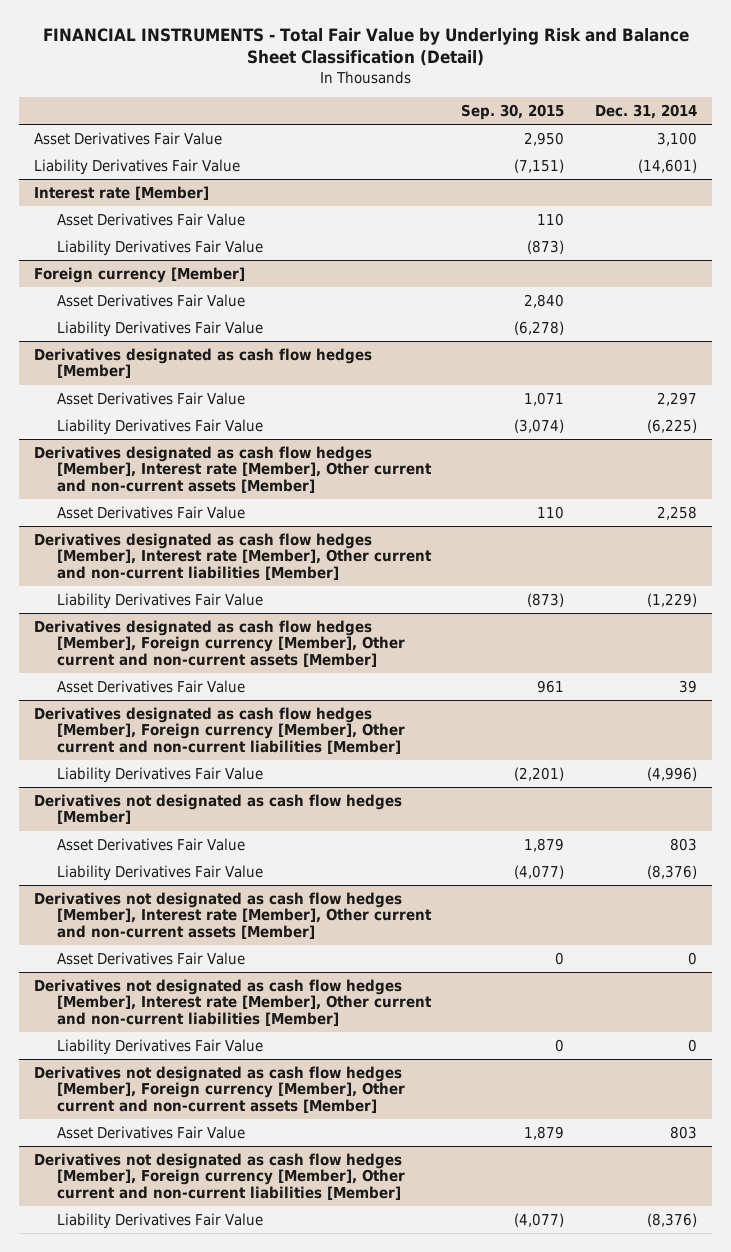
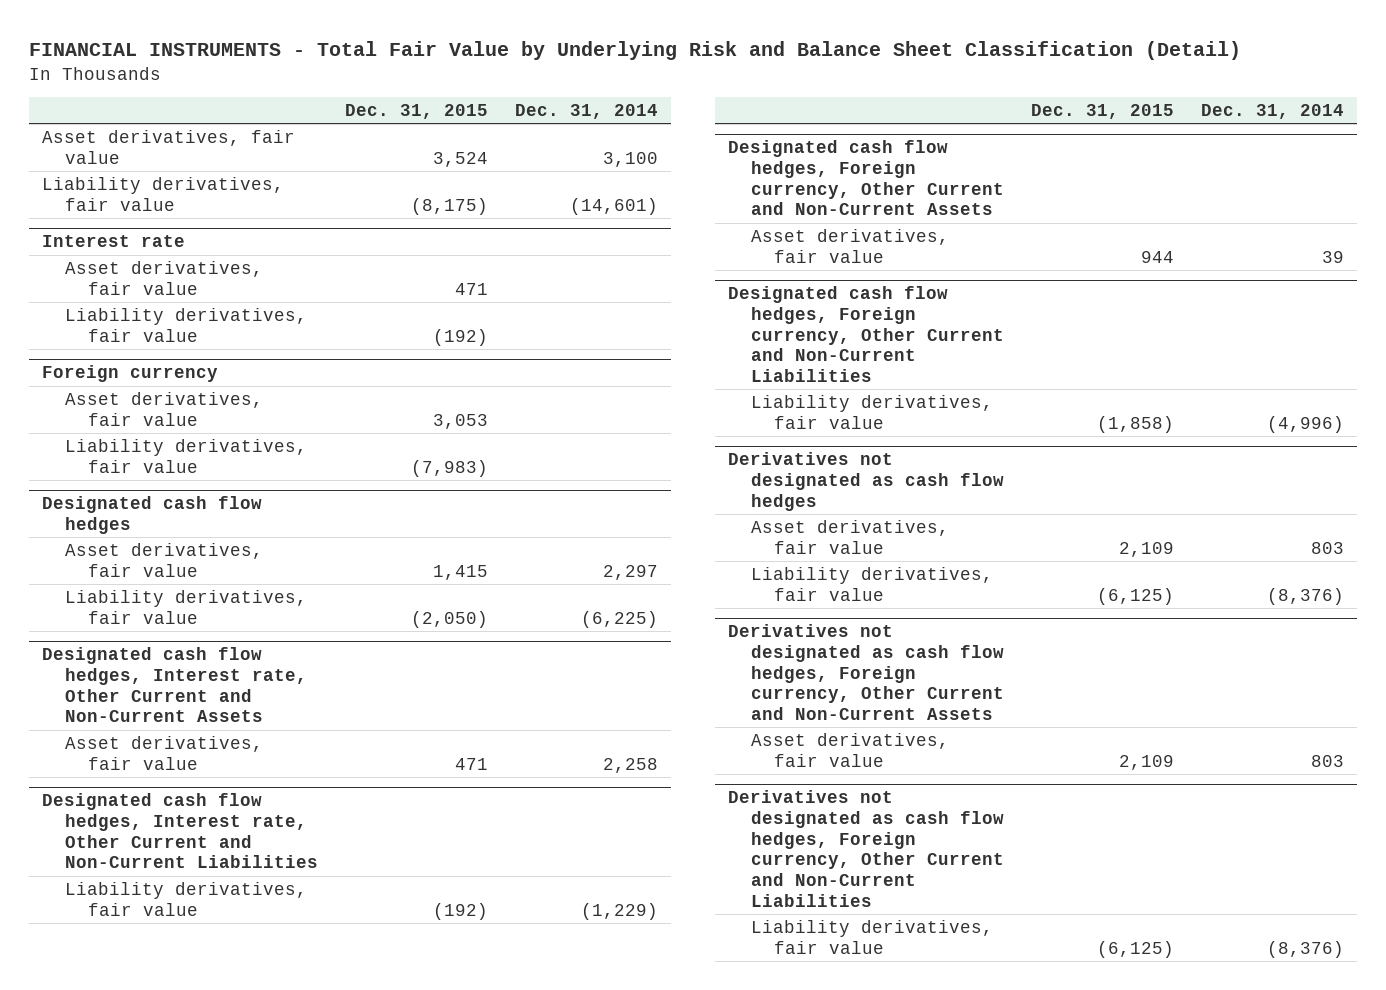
- | Sep. 30, 2015 | Dec. 31, 2014
+ | Dec. 31, 2015 | Dec. 31, 2014
- Asset Derivatives Fair Value | 2,950 | 3,100
- Liability Derivatives Fair Value | (7,151) | (14,601)
- Interest rate [Member]
- Asset Derivatives Fair Value | 110 |
- Liability Derivatives Fair Value | (873) |
- Foreign currency [Member]
- Asset Derivatives Fair Value | 2,840 |
- Liability Derivatives Fair Value | (6,278) |
- Derivatives designated as cash flow hedges [Member]
- Asset Derivatives Fair Value | 1,071 | 2,297
- Liability Derivatives Fair Value | (3,074) | (6,225)
- Derivatives designated as cash flow hedges [Member], Interest rate [Member], Other current and non-current assets [Member]
- Asset Derivatives Fair Value | 110 | 2,258
- Derivatives designated as cash flow hedges [Member], Interest rate [Member], Other current and non-current liabilities [Member]
- Liability Derivatives Fair Value | (873) | (1,229)
- Derivatives designated as cash flow hedges [Member], Foreign currency [Member], Other current and non-current assets [Member]
- Asset Derivatives Fair Value | 961 | 39
- Derivatives designated as cash flow hedges [Member], Foreign currency [Member], Other current and non-current liabilities [Member]
- Liability Derivatives Fair Value | (2,201) | (4,996)
- Derivatives not designated as cash flow hedges [Member]
- Asset Derivatives Fair Value | 1,879 | 803
- Liability Derivatives Fair Value | (4,077) | (8,376)
- Derivatives not designated as cash flow hedges [Member], Interest rate [Member], Other current and non-current assets [Member]
- Asset Derivatives Fair Value | 0 | 0
- Derivatives not designated as cash flow hedges [Member], Interest rate [Member], Other current and non-current liabilities [Member]
- Liability Derivatives Fair Value | 0 | 0
- Derivatives not designated as cash flow hedges [Member], Foreign currency [Member], Other current and non-current assets [Member]
- Asset Derivatives Fair Value | 1,879 | 803
- Derivatives not designated as cash flow hedges [Member], Foreign currency [Member], Other current and non-current liabilities [Member]
- Liability Derivatives Fair Value | (4,077) | (8,376)
+ Asset derivatives, fair value | 3,524 | 3,100
+ Liability derivatives, fair value | (8,175) | (14,601)
+ Interest rate
+ Asset derivatives, fair value | 471 |
+ Liability derivatives, fair value | (192) |
+ Foreign currency
+ Asset derivatives, fair value | 3,053 |
+ Liability derivatives, fair value | (7,983) |
+ Designated cash flow hedges
+ Asset derivatives, fair value | 1,415 | 2,297
+ Liability derivatives, fair value | (2,050) | (6,225)
+ Designated cash flow hedges, Interest rate, Other Current and Non-Current Assets
+ Asset derivatives, fair value | 471 | 2,258
+ Designated cash flow hedges, Interest rate, Other Current and Non-Current Liabilities
+ Liability derivatives, fair value | (192) | (1,229)
+ Designated cash flow hedges, Foreign currency, Other Current and Non-Current Assets
+ Asset derivatives, fair value | 944 | 39
+ Designated cash flow hedges, Foreign currency, Other Current and Non-Current Liabilities
+ Liability derivatives, fair value | (1,858) | (4,996)
+ Derivatives not designated as cash flow hedges
+ Asset derivatives, fair value | 2,109 | 803
+ Liability derivatives, fair value | (6,125) | (8,376)
+ Derivatives not designated as cash flow hedges, Foreign currency, Other Current and Non-Current Assets
+ Asset derivatives, fair value | 2,109 | 803
+ Derivatives not designated as cash flow hedges, Foreign currency, Other Current and Non-Current Liabilities
+ Liability derivatives, fair value | (6,125) | (8,376)

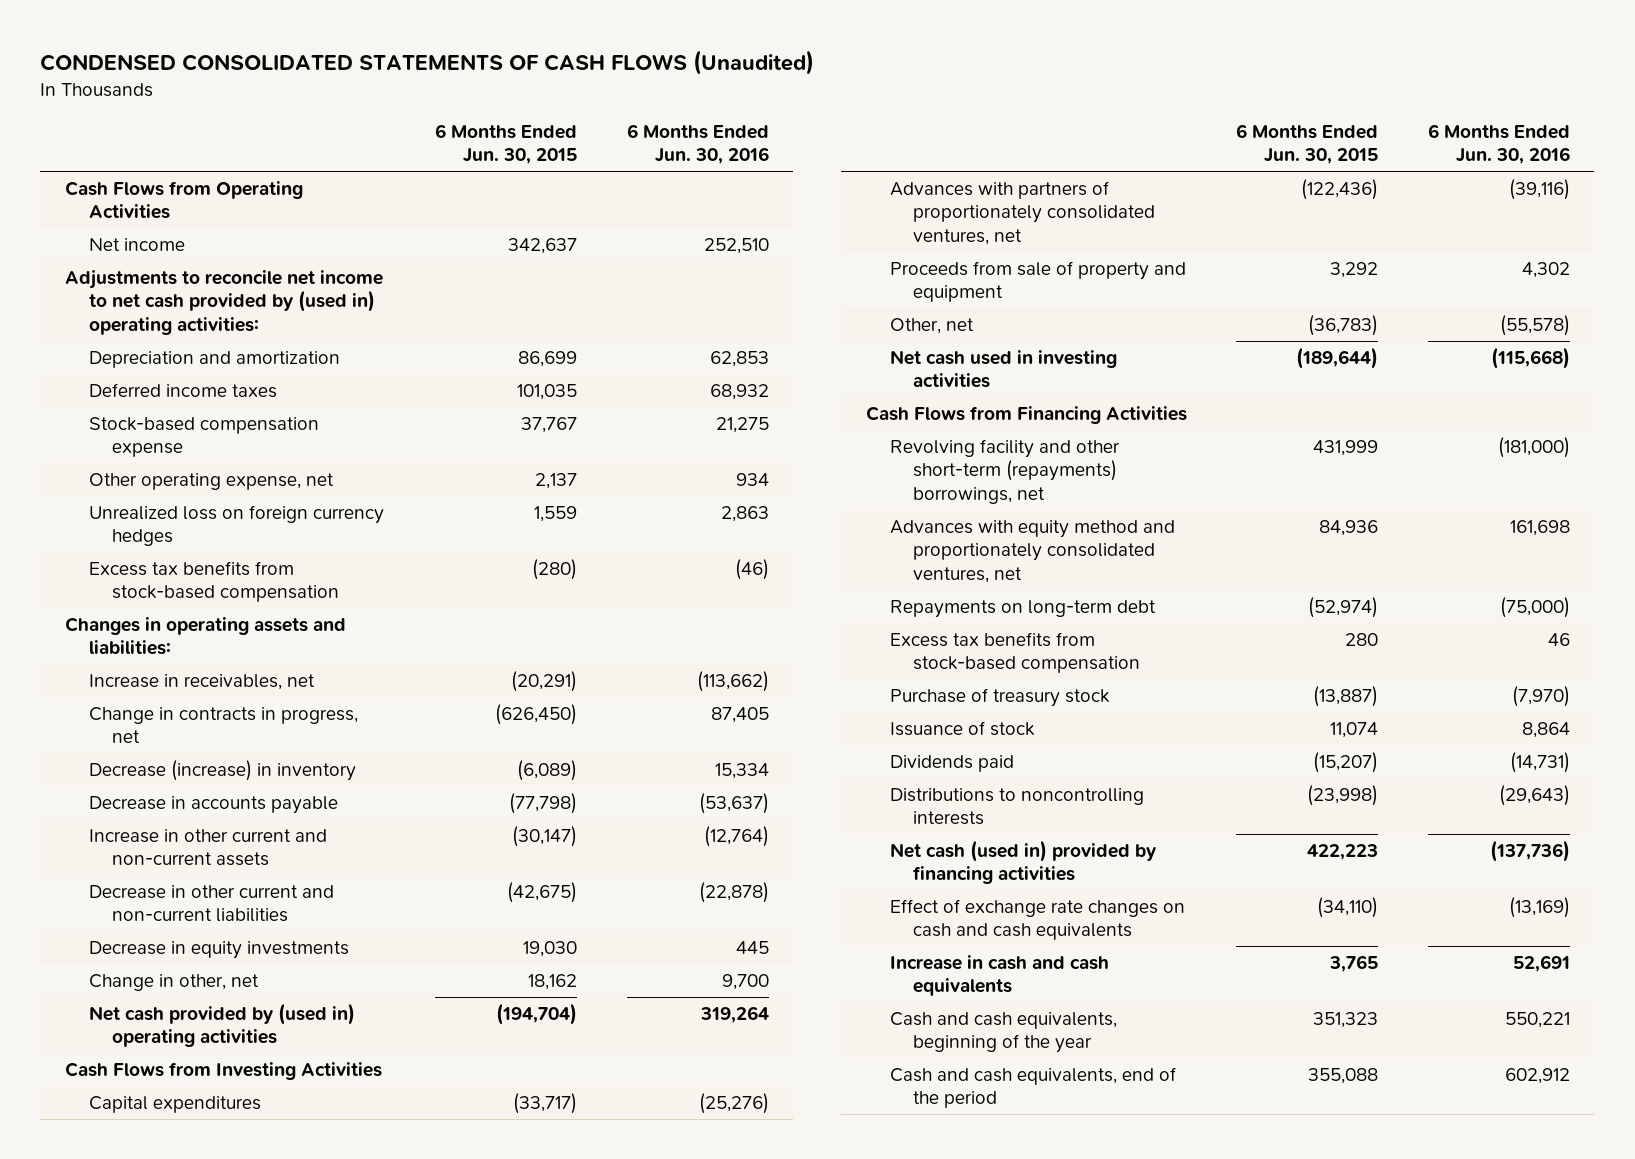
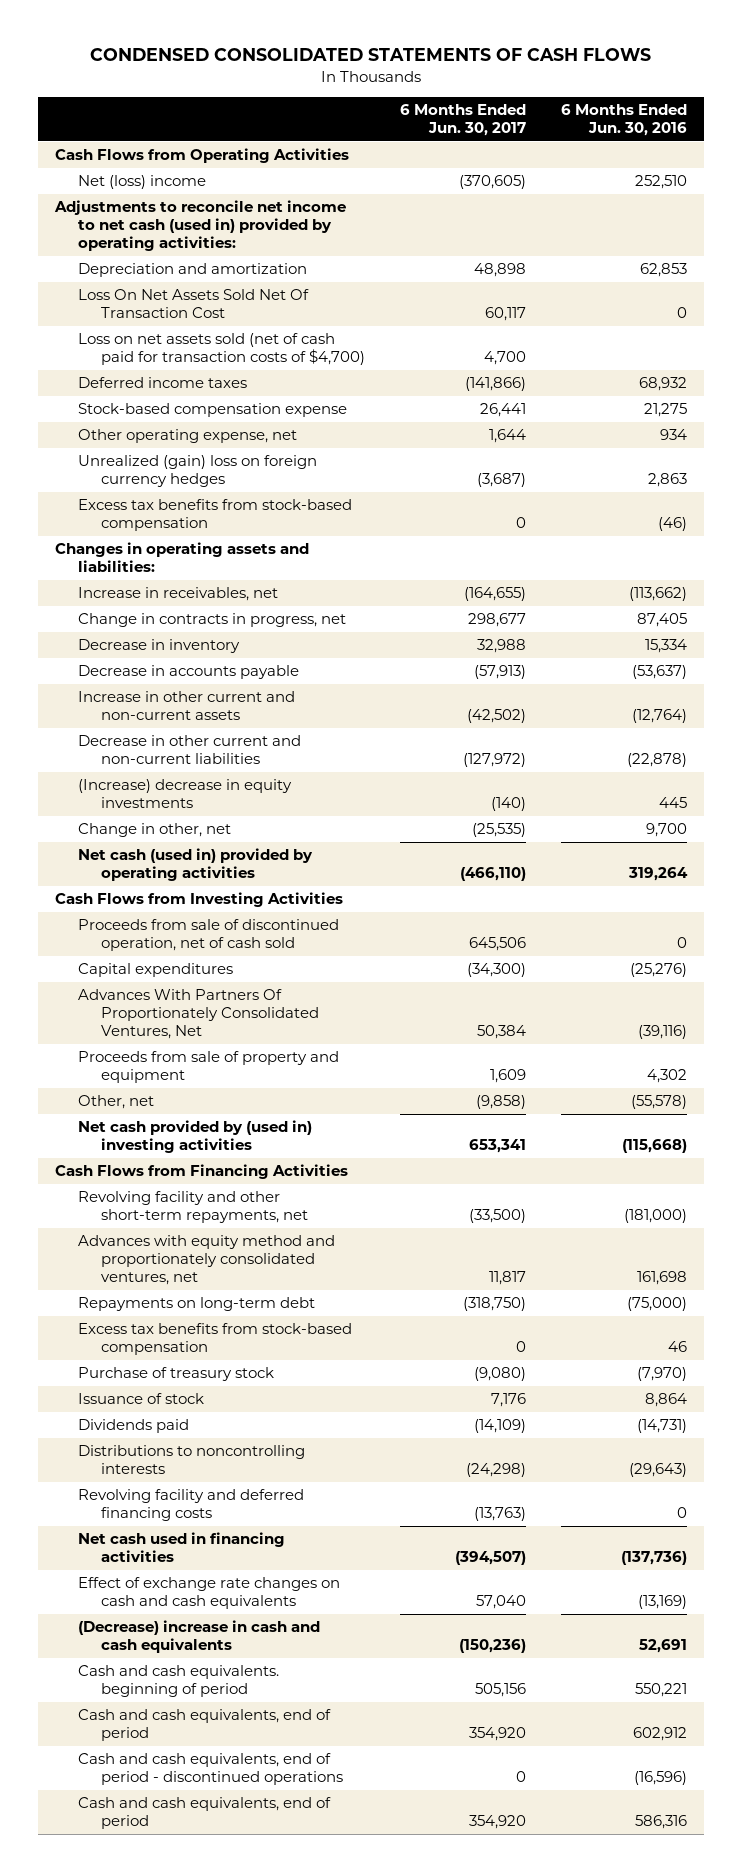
- CONDENSED CONSOLIDATED STATEMENTS OF CASH FLOWS (Unaudited)
+ CONDENSED CONSOLIDATED STATEMENTS OF CASH FLOWS
- | 6 Months Ended Jun. 30, 2015 | 6 Months Ended Jun. 30, 2016
+ | 6 Months Ended Jun. 30, 2017 | 6 Months Ended Jun. 30, 2016
- Net income | 342,637 | 252,510
- Adjustments to reconcile net income to net cash provided by (used in) operating activities:
+ Net (loss) income | (370,605) | 252,510
+ Adjustments to reconcile net income to net cash (used in) provided by operating activities:
+ Loss On Net Assets Sold Net Of Transaction Cost | 60,117 | 0
+ Loss on net assets sold (net of cash paid for transaction costs of $4,700) | 4,700 |
- Unrealized loss on foreign currency hedges | 1,559 | 2,863
+ Unrealized (gain) loss on foreign currency hedges | (3,687) | 2,863
- Decrease (increase) in inventory | (6,089) | 15,334
+ Decrease in inventory | 32,988 | 15,334
- Decrease in equity investments | 19,030 | 445
+ (Increase) decrease in equity investments | (140) | 445
- Net cash provided by (used in) operating activities | (194,704) | 319,264
+ Net cash (used in) provided by operating activities | (466,110) | 319,264
+ Proceeds from sale of discontinued operation, net of cash sold | 645,506 | 0
- Advances with partners of proportionately consolidated ventures, net | (122,436) | (39,116)
+ Advances With Partners Of Proportionately Consolidated Ventures, Net | 50,384 | (39,116)
- Net cash used in investing activities | (189,644) | (115,668)
+ Net cash provided by (used in) investing activities | 653,341 | (115,668)
- Revolving facility and other short-term (repayments) borrowings, net | 431,999 | (181,000)
+ Revolving facility and other short-term repayments, net | (33,500) | (181,000)
- Net cash (used in) provided by financing activities | 422,223 | (137,736)
+ Revolving facility and deferred financing costs | (13,763) | 0
+ Net cash used in financing activities | (394,507) | (137,736)
- Increase in cash and cash equivalents | 3,765 | 52,691
- Cash and cash equivalents, beginning of the year | 351,323 | 550,221
- Cash and cash equivalents, end of the period | 355,088 | 602,912
+ (Decrease) increase in cash and cash equivalents | (150,236) | 52,691
+ Cash and cash equivalents. beginning of period | 505,156 | 550,221
+ Cash and cash equivalents, end of period | 354,920 | 602,912
+ Cash and cash equivalents, end of period - discontinued operations | 0 | (16,596)
+ Cash and cash equivalents, end of period | 354,920 | 586,316

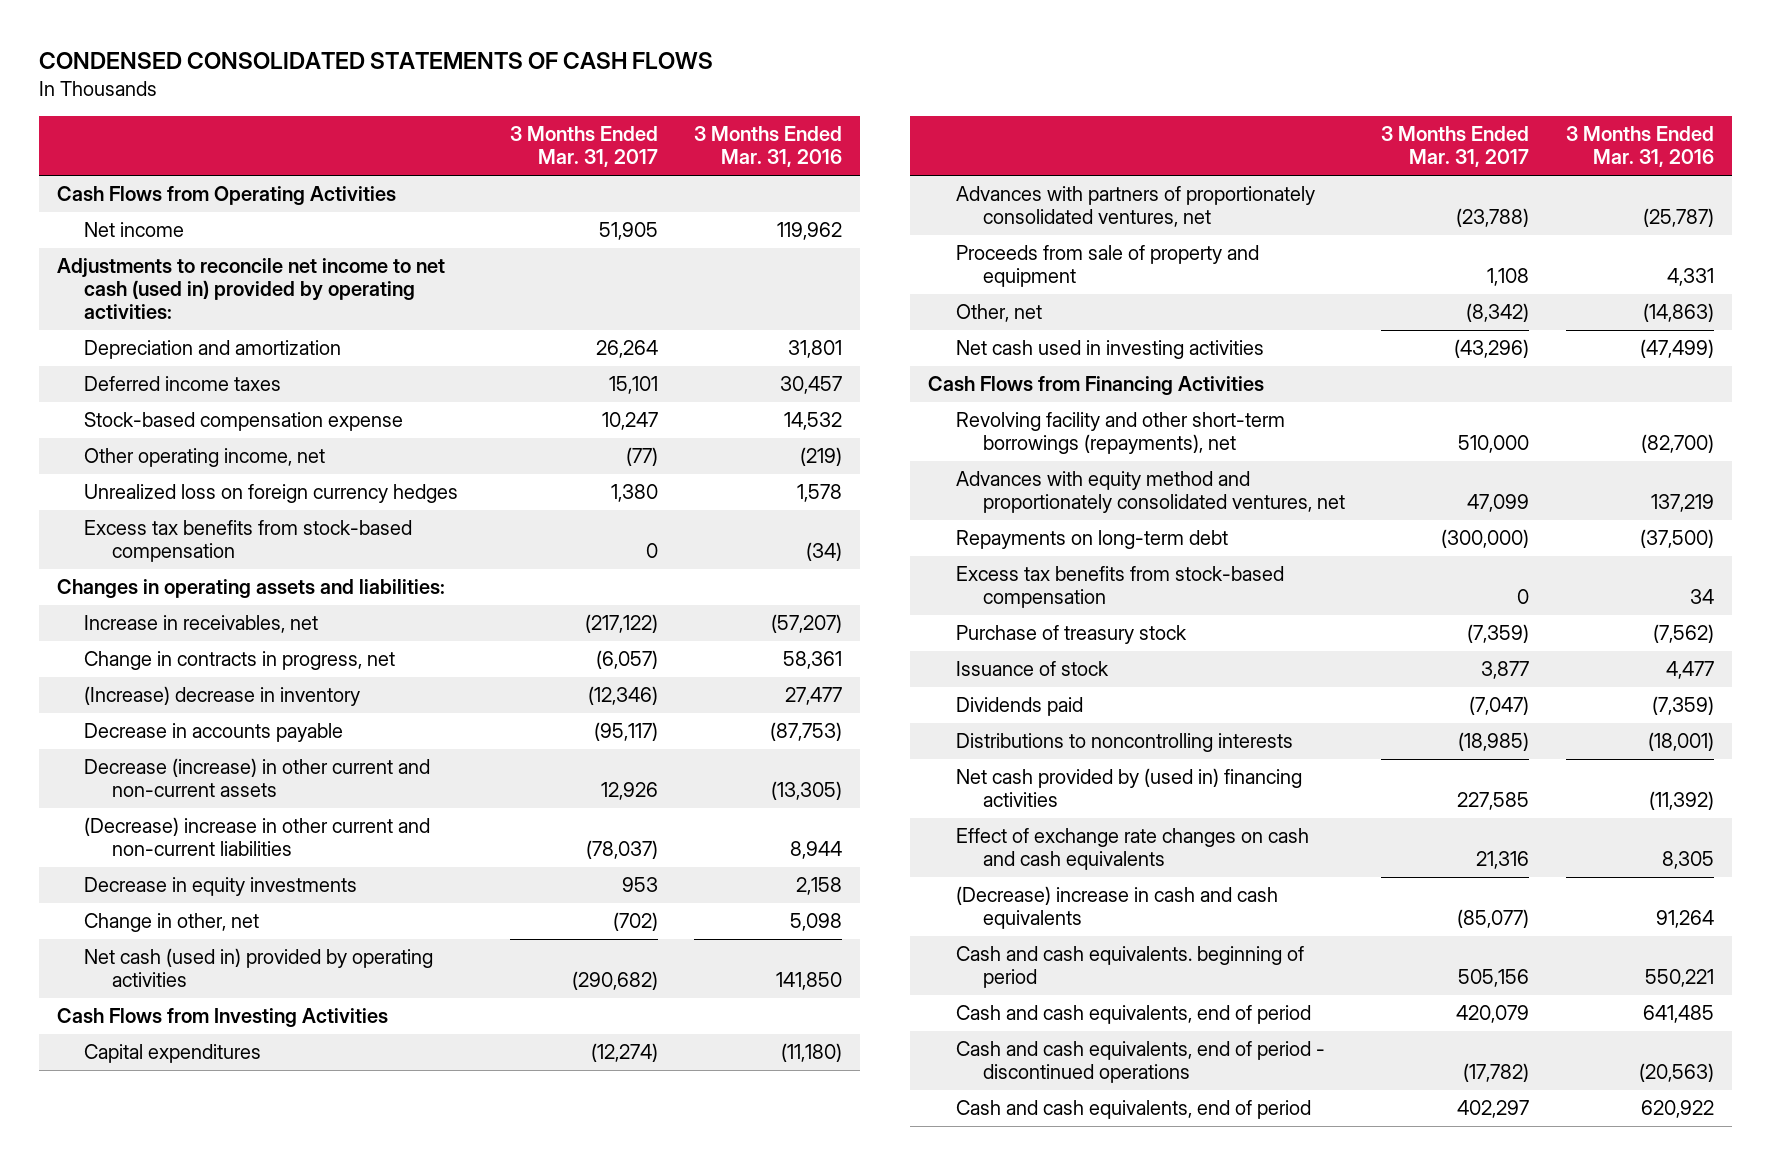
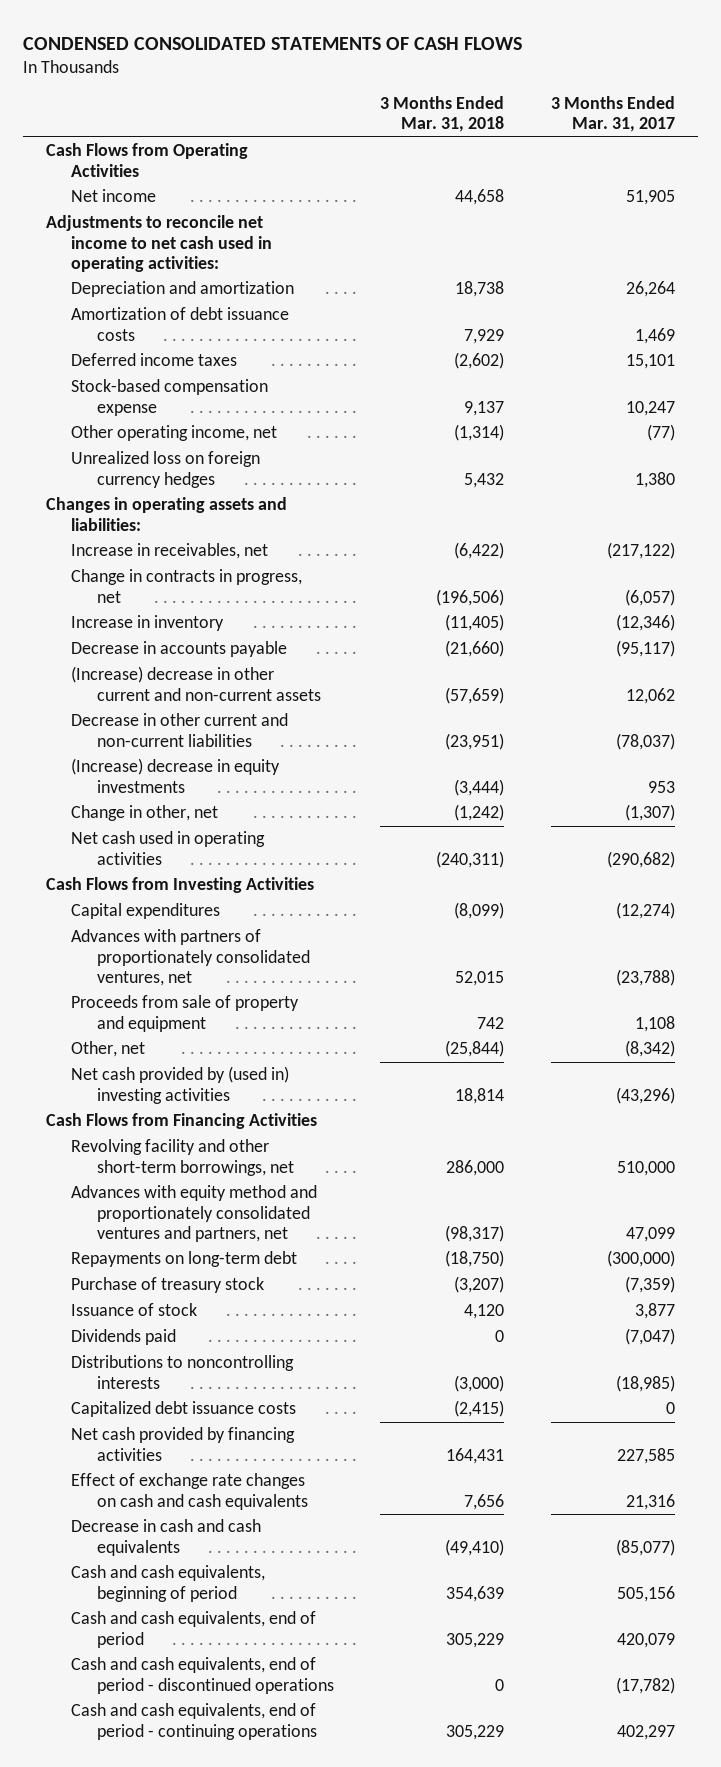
- | 3 Months Ended Mar. 31, 2017 | 3 Months Ended Mar. 31, 2016
+ | 3 Months Ended Mar. 31, 2018 | 3 Months Ended Mar. 31, 2017
- Adjustments to reconcile net income to net cash (used in) provided by operating activities:
+ Adjustments to reconcile net income to net cash used in operating activities:
+ Amortization of debt issuance costs | 7,929 | 1,469
- Excess tax benefits from stock-based compensation | 0 | (34)
- (Increase) decrease in inventory | (12,346) | 27,477
+ Increase in inventory | (11,405) | (12,346)
- Decrease (increase) in other current and non-current assets | 12,926 | (13,305)
- (Decrease) increase in other current and non-current liabilities | (78,037) | 8,944
- Decrease in equity investments | 953 | 2,158
- Change in other, net | (702) | 5,098
- Net cash (used in) provided by operating activities | (290,682) | 141,850
+ (Increase) decrease in other current and non-current assets | (57,659) | 12,062
+ Decrease in other current and non-current liabilities | (23,951) | (78,037)
+ (Increase) decrease in equity investments | (3,444) | 953
+ Change in other, net | (1,242) | (1,307)
+ Net cash used in operating activities | (240,311) | (290,682)
- Net cash used in investing activities | (43,296) | (47,499)
+ Net cash provided by (used in) investing activities | 18,814 | (43,296)
- Revolving facility and other short-term borrowings (repayments), net | 510,000 | (82,700)
- Advances with equity method and proportionately consolidated ventures, net | 47,099 | 137,219
+ Revolving facility and other short-term borrowings, net | 286,000 | 510,000
+ Advances with equity method and proportionately consolidated ventures and partners, net | (98,317) | 47,099
- Excess tax benefits from stock-based compensation | 0 | 34
- Net cash provided by (used in) financing activities | 227,585 | (11,392)
+ Capitalized debt issuance costs | (2,415) | 0
+ Net cash provided by financing activities | 164,431 | 227,585
- (Decrease) increase in cash and cash equivalents | (85,077) | 91,264
- Cash and cash equivalents. beginning of period | 505,156 | 550,221
+ Decrease in cash and cash equivalents | (49,410) | (85,077)
+ Cash and cash equivalents, beginning of period | 354,639 | 505,156
- Cash and cash equivalents, end of period | 402,297 | 620,922
+ Cash and cash equivalents, end of period - continuing operations | 305,229 | 402,297

